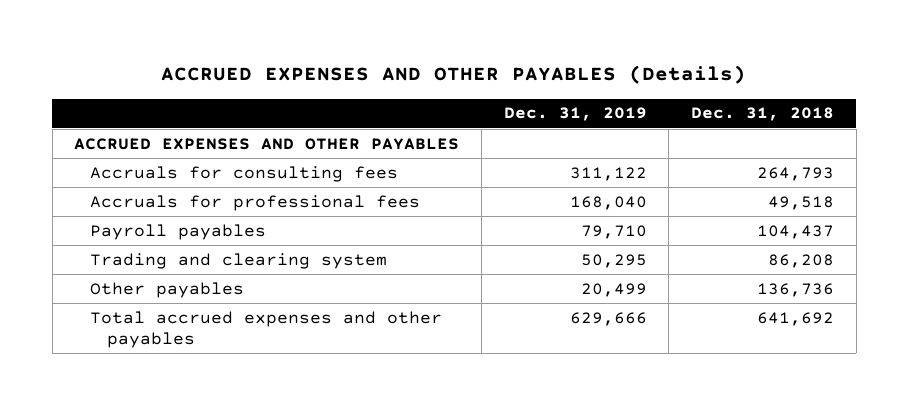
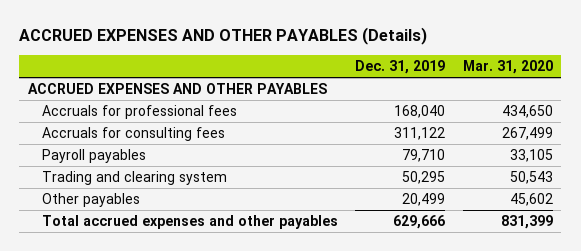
- | Dec. 31, 2019 | Dec. 31, 2018
+ | Dec. 31, 2019 | Mar. 31, 2020
moved down: Accruals for consulting fees | 311,122 | 267,499

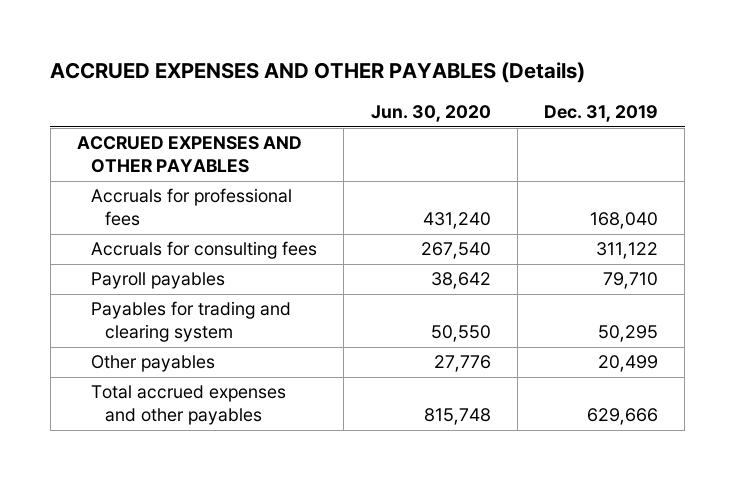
- | Dec. 31, 2019 | Mar. 31, 2020
+ | Jun. 30, 2020 | Dec. 31, 2019
- Trading and clearing system | 50,295 | 50,543
+ Payables for trading and clearing system | 50,550 | 50,295

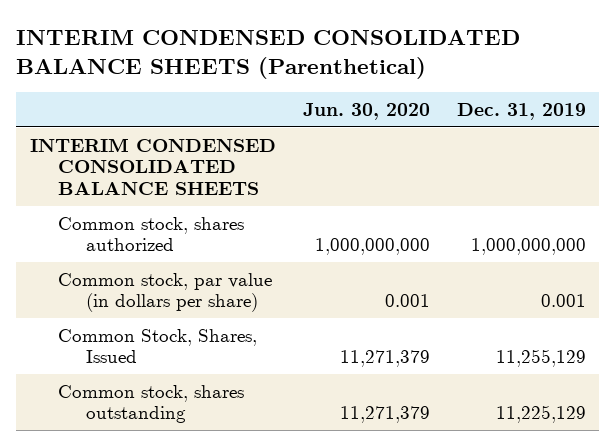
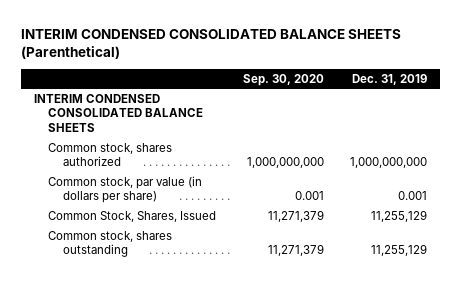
- | Jun. 30, 2020 | Dec. 31, 2019
+ | Sep. 30, 2020 | Dec. 31, 2019
- Common stock, shares outstanding | 11,271,379 | 11,225,129
+ Common stock, shares outstanding | 11,271,379 | 11,255,129

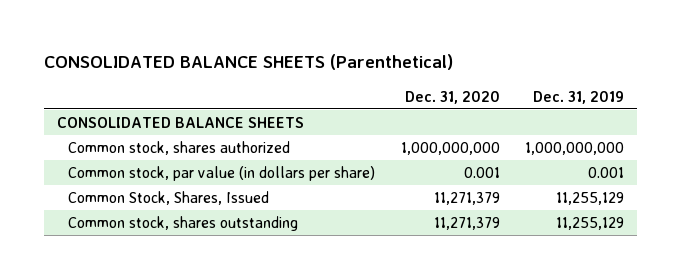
- INTERIM CONDENSED CONSOLIDATED BALANCE SHEETS (Parenthetical)
+ CONSOLIDATED BALANCE SHEETS (Parenthetical)
- | Sep. 30, 2020 | Dec. 31, 2019
+ | Dec. 31, 2020 | Dec. 31, 2019
- INTERIM CONDENSED CONSOLIDATED BALANCE SHEETS
+ CONSOLIDATED BALANCE SHEETS

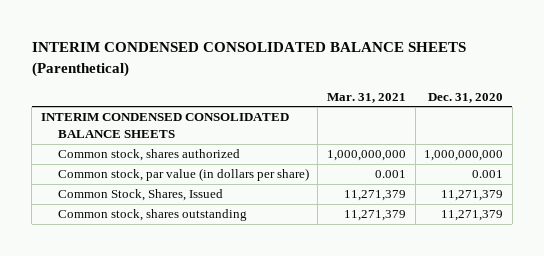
- CONSOLIDATED BALANCE SHEETS (Parenthetical)
+ INTERIM CONDENSED CONSOLIDATED BALANCE SHEETS (Parenthetical)
- | Dec. 31, 2020 | Dec. 31, 2019
+ | Mar. 31, 2021 | Dec. 31, 2020
- CONSOLIDATED BALANCE SHEETS
+ INTERIM CONDENSED CONSOLIDATED BALANCE SHEETS

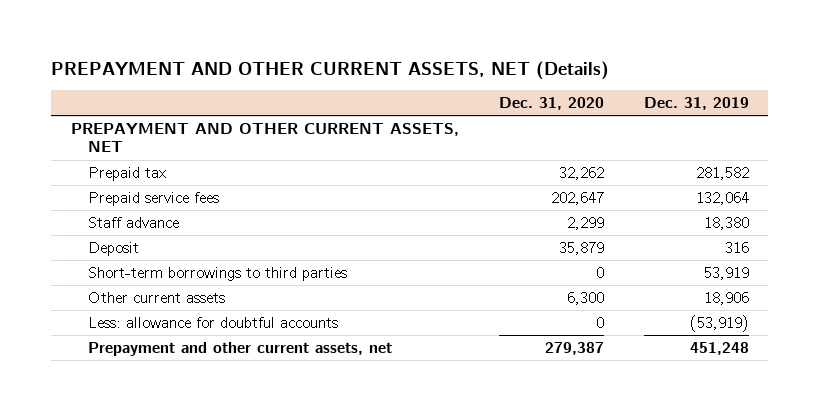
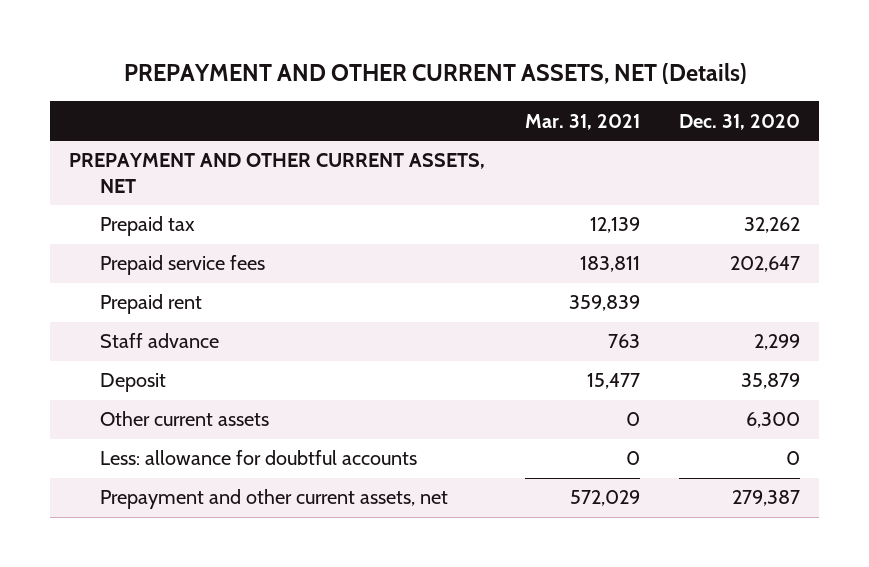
- | Dec. 31, 2020 | Dec. 31, 2019
+ | Mar. 31, 2021 | Dec. 31, 2020
+ Prepaid rent | 359,839 |
- Short-term borrowings to third parties | 0 | 53,919

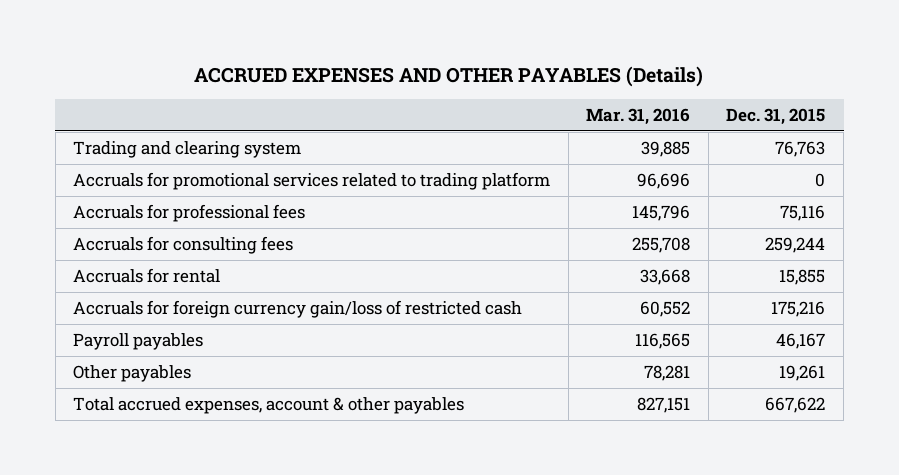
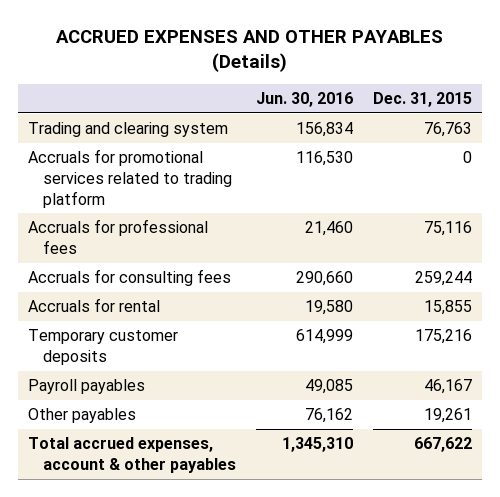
- | Mar. 31, 2016 | Dec. 31, 2015
+ | Jun. 30, 2016 | Dec. 31, 2015
- Accruals for foreign currency gain/loss of restricted cash | 60,552 | 175,216
+ Temporary customer deposits | 614,999 | 175,216

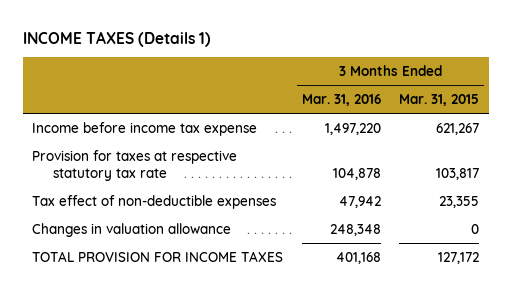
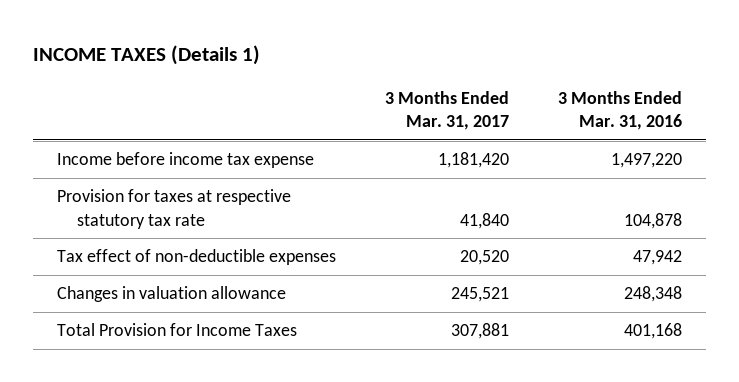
- | 3 Months Ended Mar. 31, 2016 | 3 Months Ended Mar. 31, 2015
+ | 3 Months Ended Mar. 31, 2017 | 3 Months Ended Mar. 31, 2016
- TOTAL PROVISION FOR INCOME TAXES | 401,168 | 127,172
+ Total Provision for Income Taxes | 307,881 | 401,168

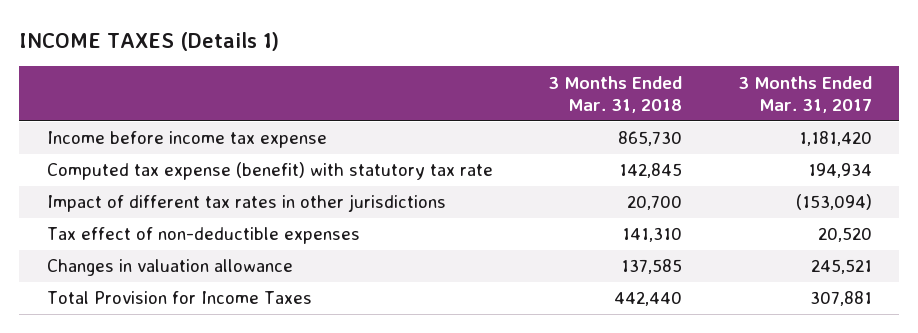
- | 3 Months Ended Mar. 31, 2017 | 3 Months Ended Mar. 31, 2016
+ | 3 Months Ended Mar. 31, 2018 | 3 Months Ended Mar. 31, 2017
- Provision for taxes at respective statutory tax rate | 41,840 | 104,878
+ Computed tax expense (benefit) with statutory tax rate | 142,845 | 194,934
+ Impact of different tax rates in other jurisdictions | 20,700 | (153,094)

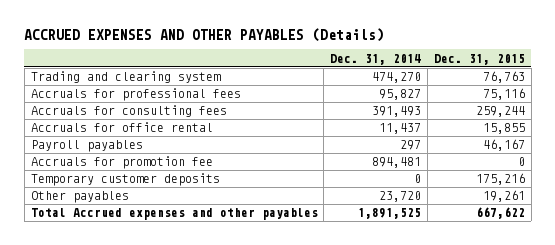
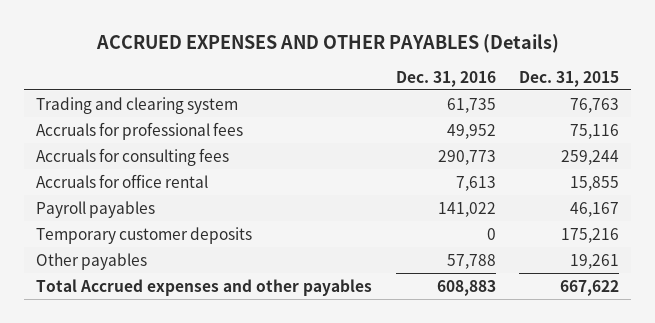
- | Dec. 31, 2014 | Dec. 31, 2015
+ | Dec. 31, 2016 | Dec. 31, 2015
- Accruals for promotion fee | 894,481 | 0

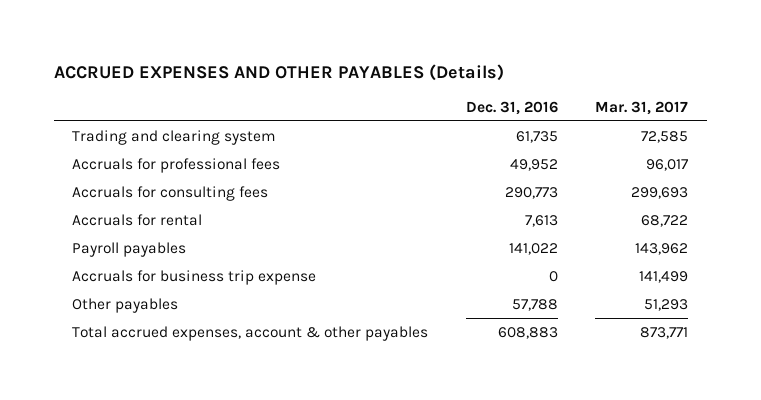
- | Dec. 31, 2016 | Dec. 31, 2015
+ | Dec. 31, 2016 | Mar. 31, 2017
- Accruals for office rental | 7,613 | 15,855
+ Accruals for rental | 7,613 | 68,722
- Temporary customer deposits | 0 | 175,216
+ Accruals for business trip expense | 0 | 141,499
- Total Accrued expenses and other payables | 608,883 | 667,622
+ Total accrued expenses, account & other payables | 608,883 | 873,771

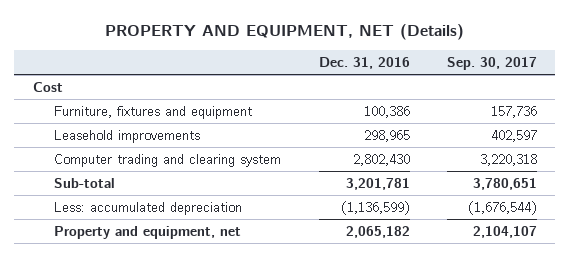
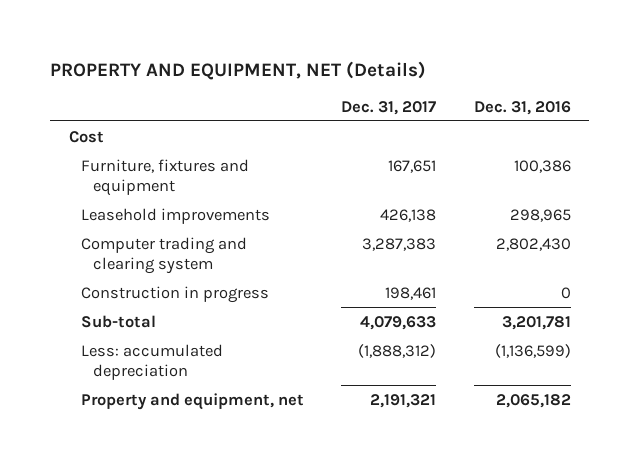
- | Dec. 31, 2016 | Sep. 30, 2017
+ | Dec. 31, 2017 | Dec. 31, 2016
+ Construction in progress | 198,461 | 0

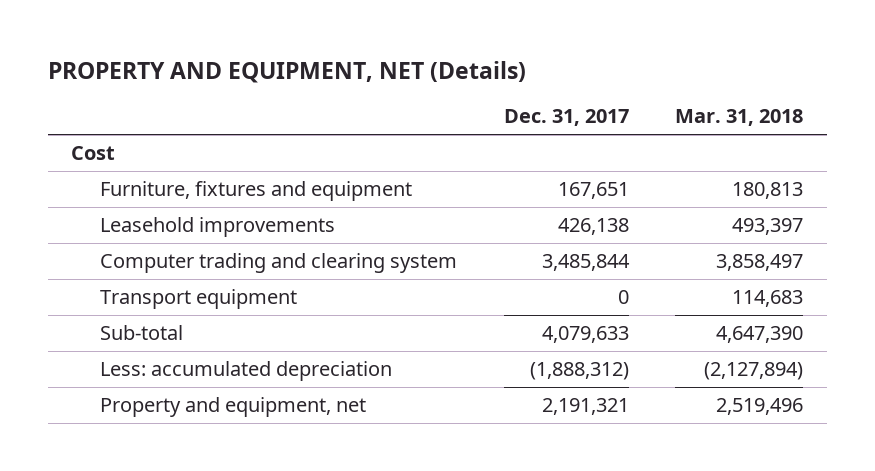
- | Dec. 31, 2017 | Dec. 31, 2016
+ | Dec. 31, 2017 | Mar. 31, 2018
- Computer trading and clearing system | 3,287,383 | 2,802,430
- Construction in progress | 198,461 | 0
+ Computer trading and clearing system | 3,485,844 | 3,858,497
+ Transport equipment | 0 | 114,683

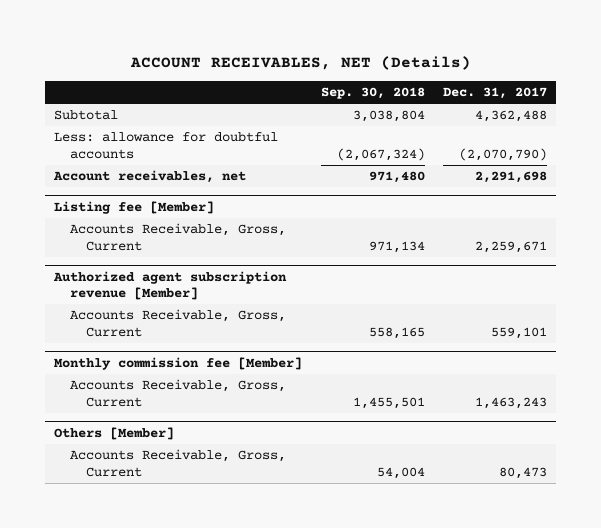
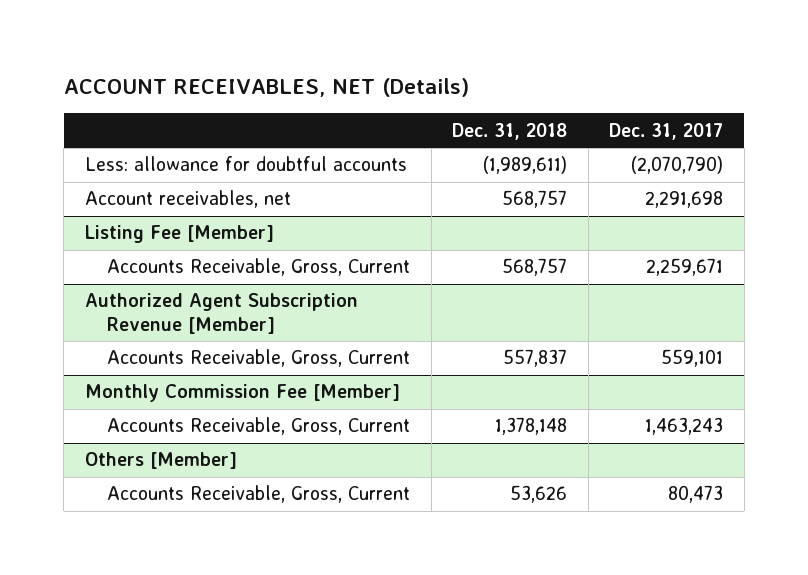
- | Sep. 30, 2018 | Dec. 31, 2017
+ | Dec. 31, 2018 | Dec. 31, 2017
- Subtotal | 3,038,804 | 4,362,488
- Listing fee [Member]
+ Listing Fee [Member]
- Authorized agent subscription revenue [Member]
+ Authorized Agent Subscription Revenue [Member]
- Monthly commission fee [Member]
+ Monthly Commission Fee [Member]

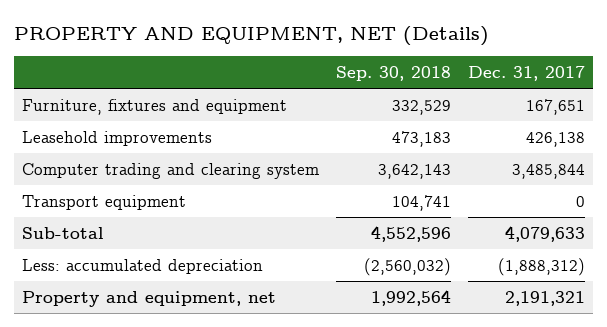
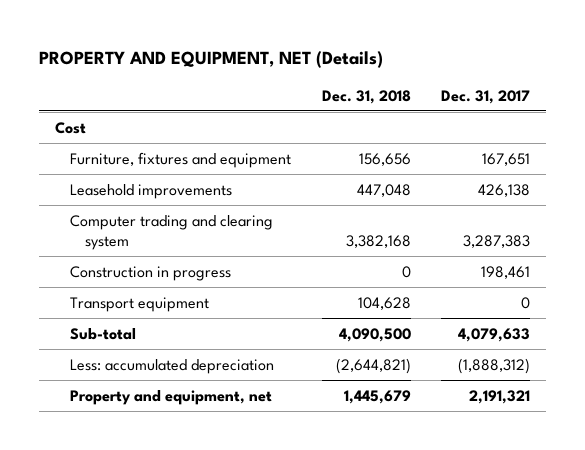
- | Sep. 30, 2018 | Dec. 31, 2017
+ | Dec. 31, 2018 | Dec. 31, 2017
+ Cost
- Computer trading and clearing system | 3,642,143 | 3,485,844
+ Computer trading and clearing system | 3,382,168 | 3,287,383
+ Construction in progress | 0 | 198,461

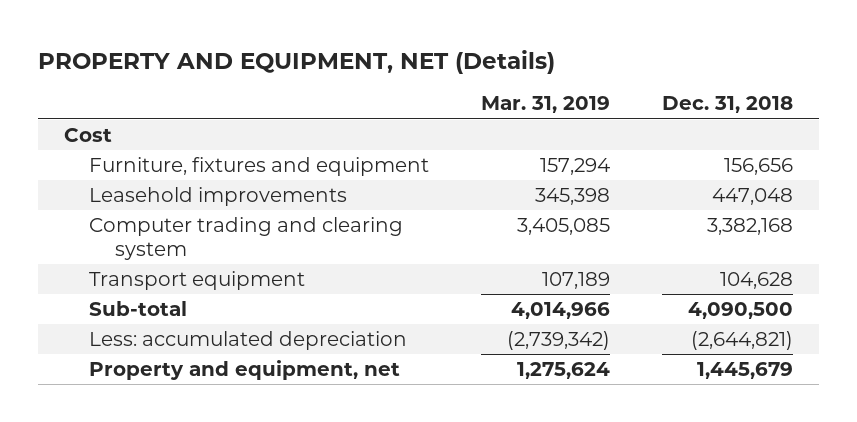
- | Dec. 31, 2018 | Dec. 31, 2017
+ | Mar. 31, 2019 | Dec. 31, 2018
- Construction in progress | 0 | 198,461

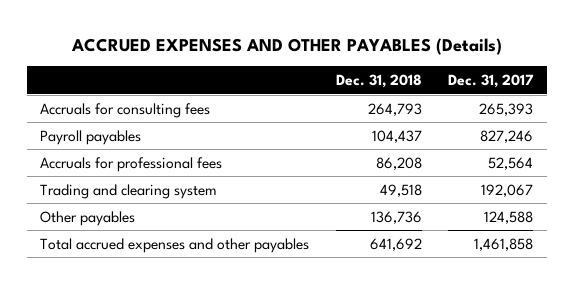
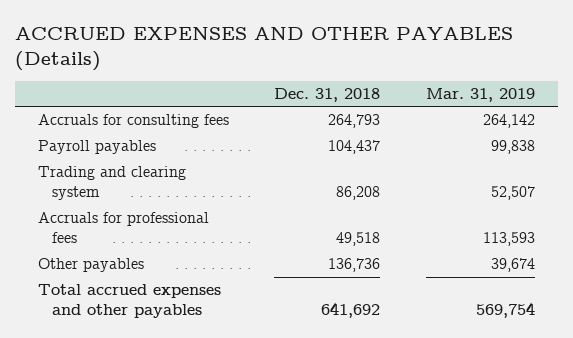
- | Dec. 31, 2018 | Dec. 31, 2017
+ | Dec. 31, 2018 | Mar. 31, 2019
- Accruals for professional fees | 86,208 | 52,564
- Trading and clearing system | 49,518 | 192,067
+ Trading and clearing system | 86,208 | 52,507
+ Accruals for professional fees | 49,518 | 113,593

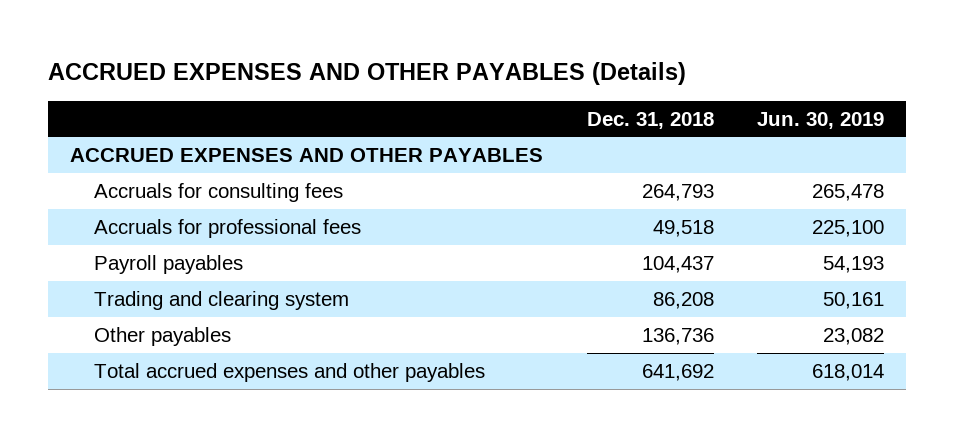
- | Dec. 31, 2018 | Mar. 31, 2019
+ | Dec. 31, 2018 | Jun. 30, 2019
+ ACCRUED EXPENSES AND OTHER PAYABLES
moved up: Accruals for professional fees | 49,518 | 225,100

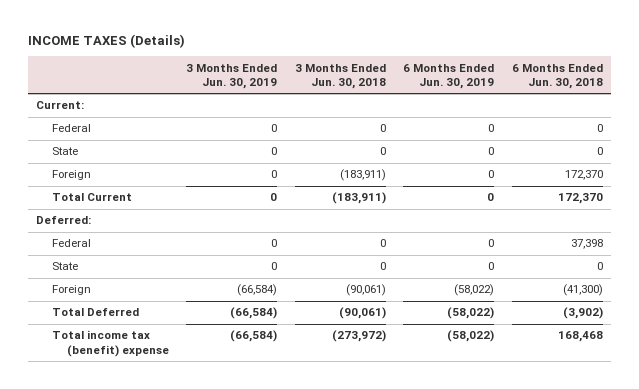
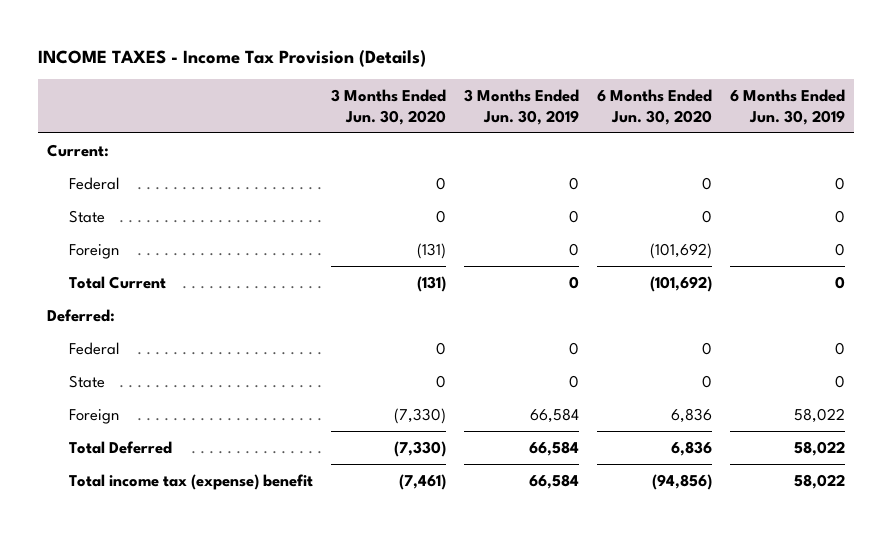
- INCOME TAXES (Details)
+ INCOME TAXES - Income Tax Provision (Details)
- | 3 Months Ended Jun. 30, 2019 | 3 Months Ended Jun. 30, 2018 | 6 Months Ended Jun. 30, 2019 | 6 Months Ended Jun. 30, 2018
+ | 3 Months Ended Jun. 30, 2020 | 3 Months Ended Jun. 30, 2019 | 6 Months Ended Jun. 30, 2020 | 6 Months Ended Jun. 30, 2019
- Foreign | (66,584) | (90,061) | (58,022) | (41,300)
- Total Deferred | (66,584) | (90,061) | (58,022) | (3,902)
- Total income tax (benefit) expense | (66,584) | (273,972) | (58,022) | 168,468
+ Foreign | (7,330) | 66,584 | 6,836 | 58,022
+ Total Deferred | (7,330) | 66,584 | 6,836 | 58,022
+ Total income tax (expense) benefit | (7,461) | 66,584 | (94,856) | 58,022

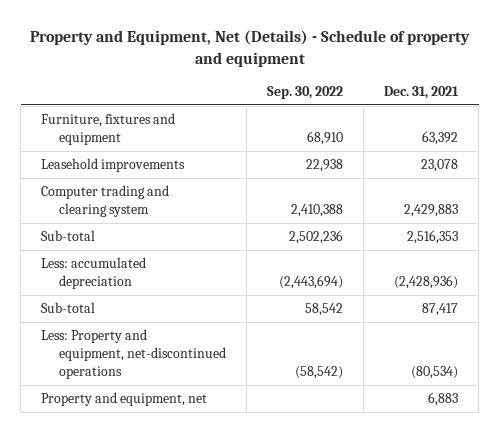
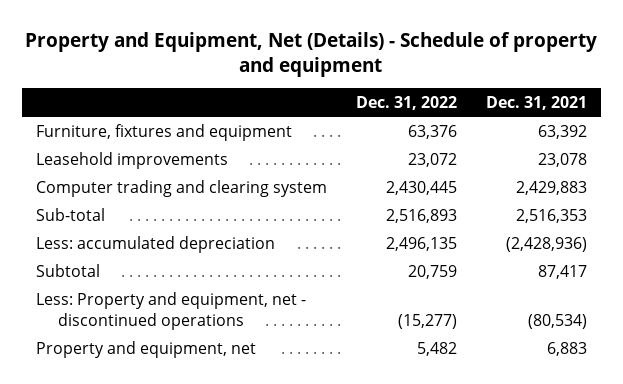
- | Sep. 30, 2022 | Dec. 31, 2021
+ | Dec. 31, 2022 | Dec. 31, 2021
- Sub-total | 58,542 | 87,417
- Less: Property and equipment, net-discontinued operations | (58,542) | (80,534)
+ Subtotal | 20,759 | 87,417
+ Less: Property and equipment, net - discontinued operations | (15,277) | (80,534)

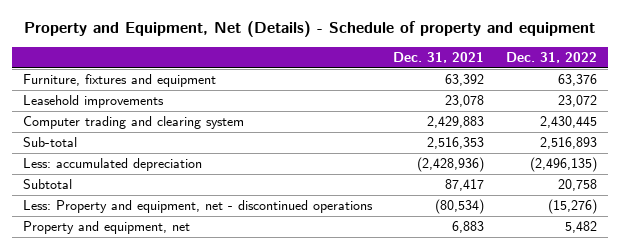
- | Dec. 31, 2022 | Dec. 31, 2021
+ | Dec. 31, 2021 | Dec. 31, 2022
- Less: accumulated depreciation | 2,496,135 | (2,428,936)
- Subtotal | 20,759 | 87,417
- Less: Property and equipment, net - discontinued operations | (15,277) | (80,534)
+ Less: accumulated depreciation | (2,428,936) | (2,496,135)
+ Subtotal | 87,417 | 20,758
+ Less: Property and equipment, net - discontinued operations | (80,534) | (15,276)

